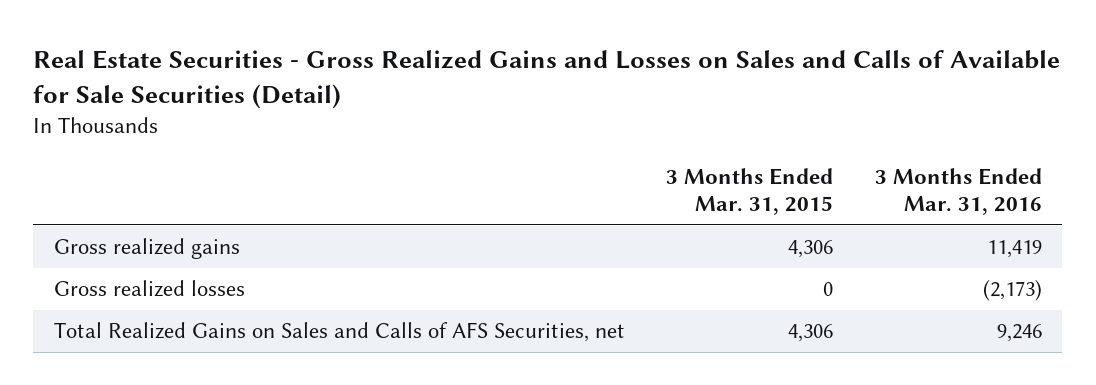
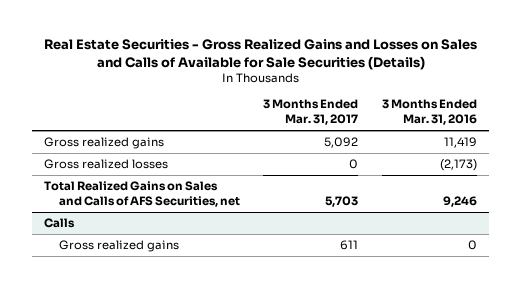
- Real Estate Securities - Gross Realized Gains and Losses on Sales and Calls of Available for Sale Securities (Detail)
+ Real Estate Securities - Gross Realized Gains and Losses on Sales and Calls of Available for Sale Securities (Details)
- | 3 Months Ended Mar. 31, 2015 | 3 Months Ended Mar. 31, 2016
+ | 3 Months Ended Mar. 31, 2017 | 3 Months Ended Mar. 31, 2016
+ Calls
+ Gross realized gains | 611 | 0

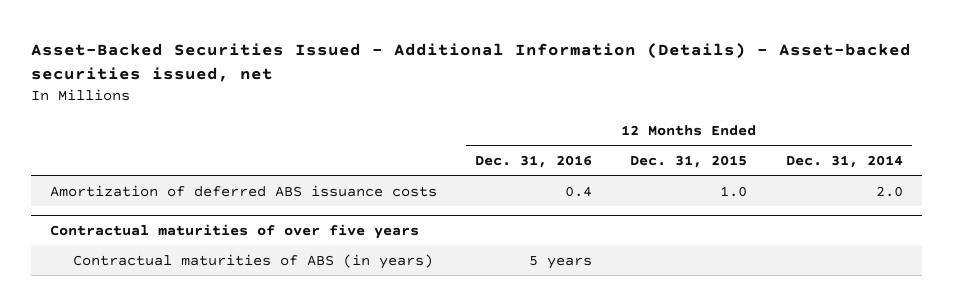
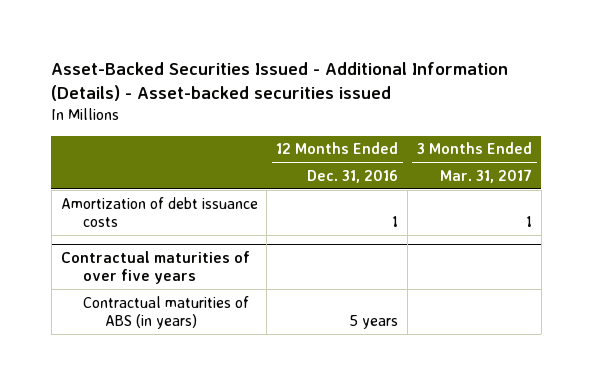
- Asset-Backed Securities Issued - Additional Information (Details) - Asset-backed securities issued, net
+ Asset-Backed Securities Issued - Additional Information (Details) - Asset-backed securities issued
- | 12 Months Ended Dec. 31, 2016 | 12 Months Ended Dec. 31, 2015 | 12 Months Ended Dec. 31, 2014
+ | 12 Months Ended Dec. 31, 2016 | 3 Months Ended Mar. 31, 2017
- Amortization of deferred ABS issuance costs | 0.4 | 1.0 | 2.0
+ Amortization of debt issuance costs | 1 | 1

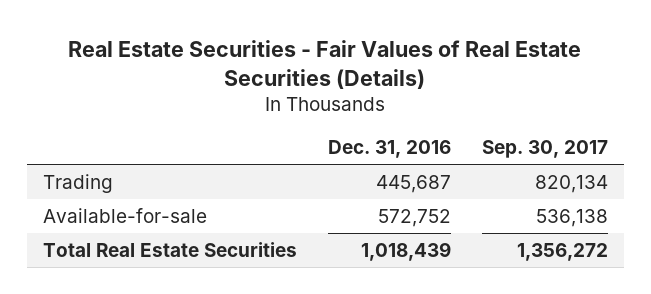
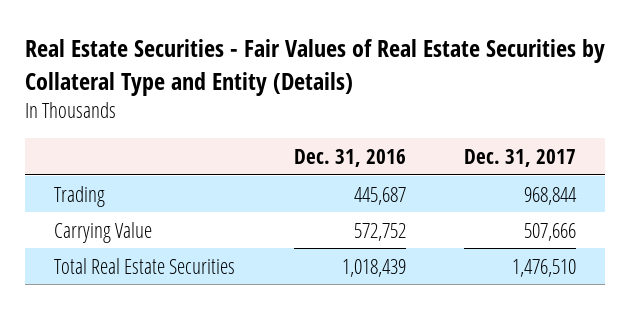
- Real Estate Securities - Fair Values of Real Estate Securities (Details)
+ Real Estate Securities - Fair Values of Real Estate Securities by Collateral Type and Entity (Details)
- | Dec. 31, 2016 | Sep. 30, 2017
+ | Dec. 31, 2016 | Dec. 31, 2017
- Available-for-sale | 572,752 | 536,138
+ Carrying Value | 572,752 | 507,666

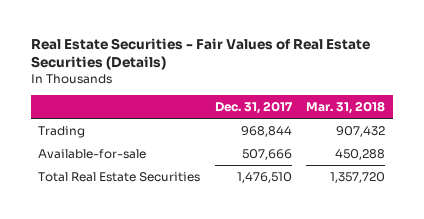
- Real Estate Securities - Fair Values of Real Estate Securities by Collateral Type and Entity (Details)
+ Real Estate Securities - Fair Values of Real Estate Securities (Details)
- | Dec. 31, 2016 | Dec. 31, 2017
+ | Dec. 31, 2017 | Mar. 31, 2018
- Carrying Value | 572,752 | 507,666
+ Available-for-sale | 507,666 | 450,288

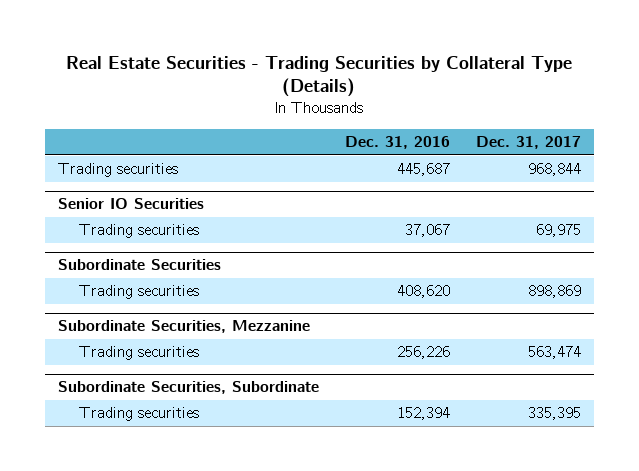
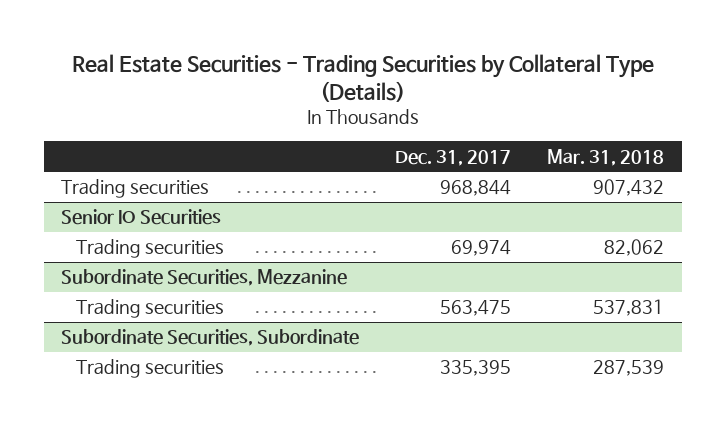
- | Dec. 31, 2016 | Dec. 31, 2017
+ | Dec. 31, 2017 | Mar. 31, 2018
@ Senior IO Securities
- Trading securities | 37,067 | 69,975
- Subordinate Securities
- Trading securities | 408,620 | 898,869
@ Senior IO Securities
+ Trading securities | 69,974 | 82,062
@ Subordinate Securities, Mezzanine
- Trading securities | 256,226 | 563,474
+ Trading securities | 563,475 | 537,831

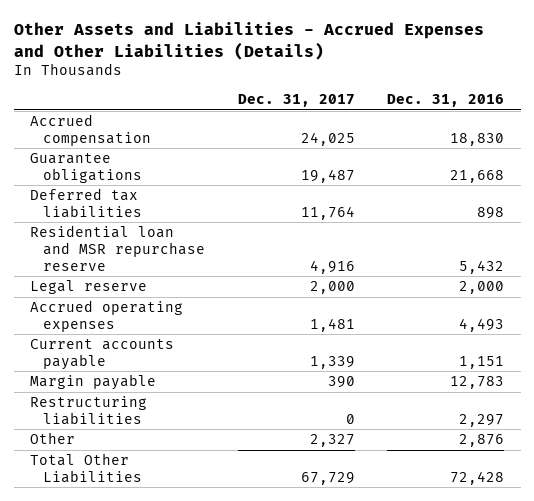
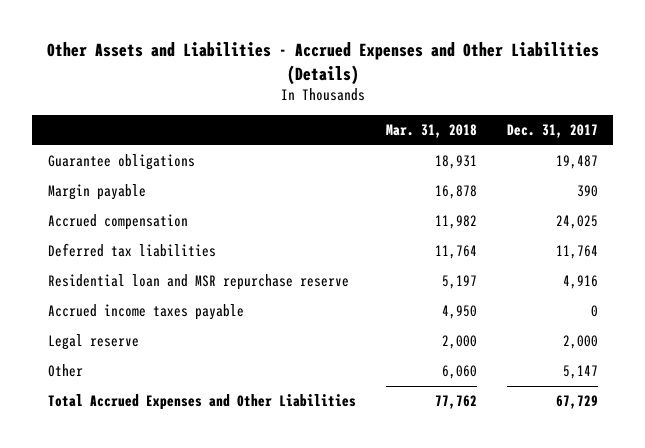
- | Dec. 31, 2017 | Dec. 31, 2016
+ | Mar. 31, 2018 | Dec. 31, 2017
moved up: Margin payable | 16,878 | 390
moved down: Accrued compensation | 11,982 | 24,025
+ Accrued income taxes payable | 4,950 | 0
- Accrued operating expenses | 1,481 | 4,493
- Current accounts payable | 1,339 | 1,151
- Restructuring liabilities | 0 | 2,297
- Other | 2,327 | 2,876
- Total Other Liabilities | 67,729 | 72,428
+ Other | 6,060 | 5,147
+ Total Accrued Expenses and Other Liabilities | 77,762 | 67,729

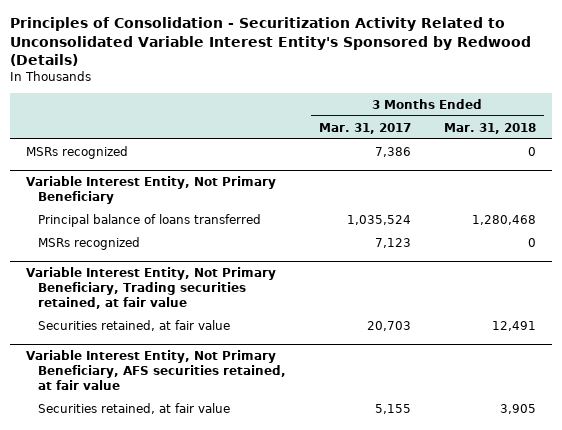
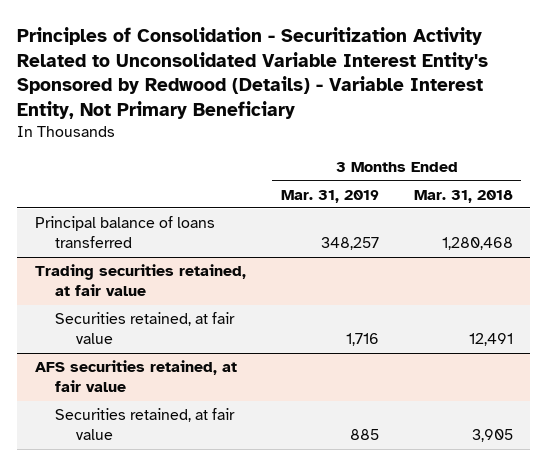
- Principles of Consolidation - Securitization Activity Related to Unconsolidated Variable Interest Entity's Sponsored by Redwood (Details)
+ Principles of Consolidation - Securitization Activity Related to Unconsolidated Variable Interest Entity's Sponsored by Redwood (Details) - Variable Interest Entity, Not Primary Beneficiary
- | 3 Months Ended Mar. 31, 2017 | 3 Months Ended Mar. 31, 2018
+ | 3 Months Ended Mar. 31, 2019 | 3 Months Ended Mar. 31, 2018
- MSRs recognized | 7,386 | 0
- Variable Interest Entity, Not Primary Beneficiary
- MSRs recognized | 7,123 | 0
- Variable Interest Entity, Not Primary Beneficiary, Trading securities retained, at fair value
+ Trading securities retained, at fair value
- Variable Interest Entity, Not Primary Beneficiary, AFS securities retained, at fair value
+ AFS securities retained, at fair value

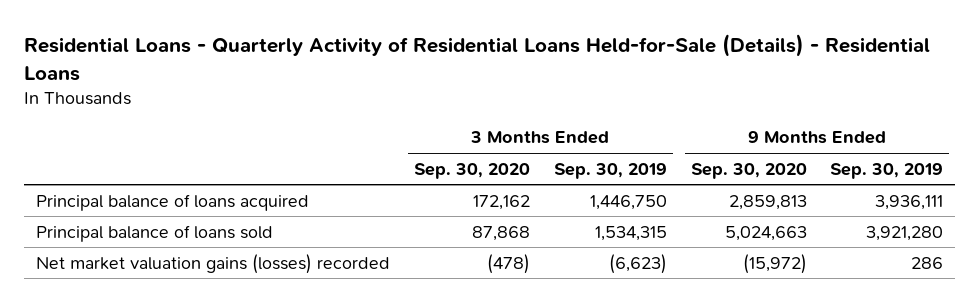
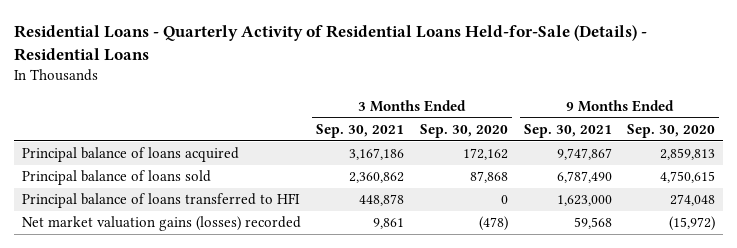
- | 3 Months Ended Sep. 30, 2020 | 3 Months Ended Sep. 30, 2019 | 9 Months Ended Sep. 30, 2020 | 9 Months Ended Sep. 30, 2019
+ | 3 Months Ended Sep. 30, 2021 | 3 Months Ended Sep. 30, 2020 | 9 Months Ended Sep. 30, 2021 | 9 Months Ended Sep. 30, 2020
- Principal balance of loans sold | 87,868 | 1,534,315 | 5,024,663 | 3,921,280
+ Principal balance of loans sold | 2,360,862 | 87,868 | 6,787,490 | 4,750,615
+ Principal balance of loans transferred to HFI | 448,878 | 0 | 1,623,000 | 274,048

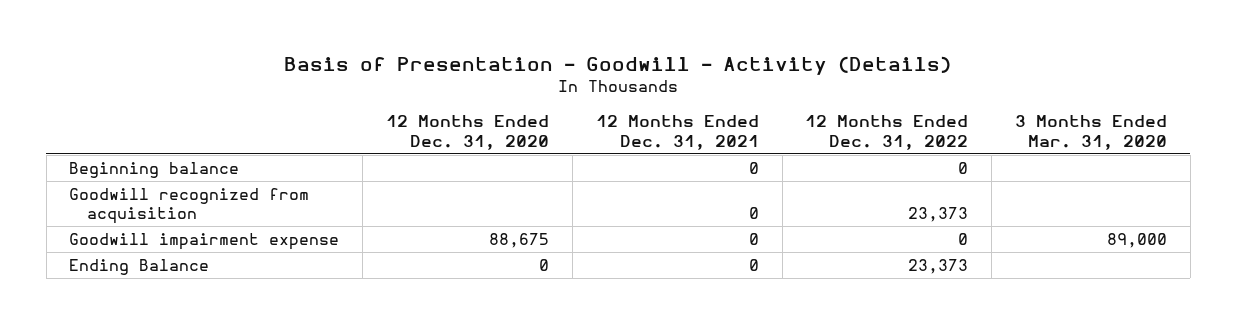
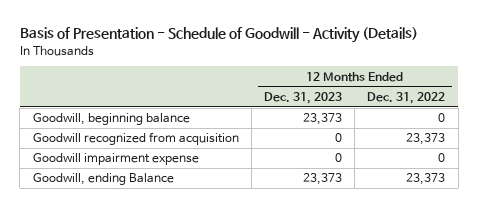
- Basis of Presentation - Goodwill - Activity (Details)
+ Basis of Presentation - Schedule of Goodwill - Activity (Details)
- | 12 Months Ended Dec. 31, 2020 | 12 Months Ended Dec. 31, 2021 | 12 Months Ended Dec. 31, 2022 | 3 Months Ended Mar. 31, 2020
+ | 12 Months Ended Dec. 31, 2023 | 12 Months Ended Dec. 31, 2022
- Beginning balance | | 0 | 0 |
+ Goodwill, beginning balance | 23,373 | 0
- Ending Balance | 0 | 0 | 23,373 |
+ Goodwill, ending Balance | 23,373 | 23,373

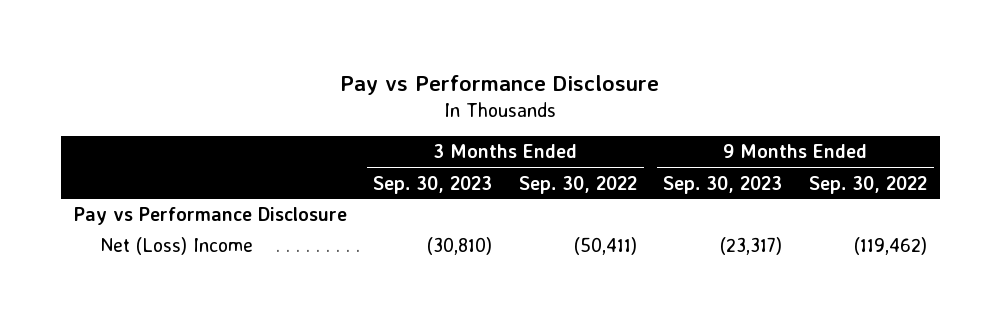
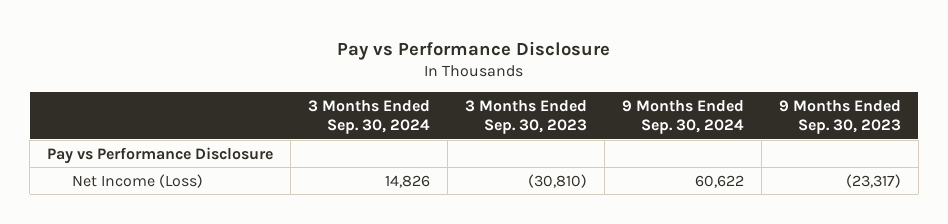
- | 3 Months Ended Sep. 30, 2023 | 3 Months Ended Sep. 30, 2022 | 9 Months Ended Sep. 30, 2023 | 9 Months Ended Sep. 30, 2022
+ | 3 Months Ended Sep. 30, 2024 | 3 Months Ended Sep. 30, 2023 | 9 Months Ended Sep. 30, 2024 | 9 Months Ended Sep. 30, 2023
- Net (Loss) Income | (30,810) | (50,411) | (23,317) | (119,462)
+ Net Income (Loss) | 14,826 | (30,810) | 60,622 | (23,317)

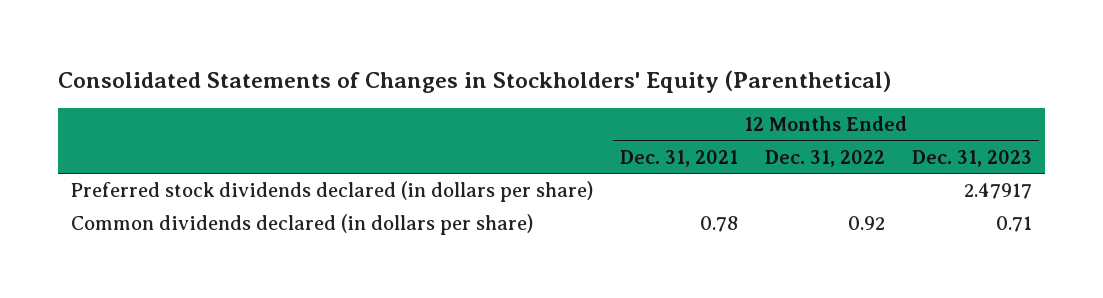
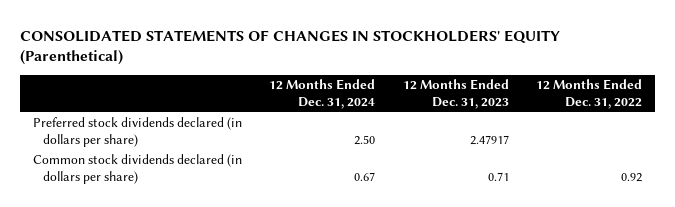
- Consolidated Statements of Changes in Stockholders' Equity (Parenthetical)
+ CONSOLIDATED STATEMENTS OF CHANGES IN STOCKHOLDERS' EQUITY (Parenthetical)
- | 12 Months Ended Dec. 31, 2021 | 12 Months Ended Dec. 31, 2022 | 12 Months Ended Dec. 31, 2023
+ | 12 Months Ended Dec. 31, 2024 | 12 Months Ended Dec. 31, 2023 | 12 Months Ended Dec. 31, 2022
- Common dividends declared (in dollars per share) | 0.78 | 0.92 | 0.71
+ Common stock dividends declared (in dollars per share) | 0.67 | 0.71 | 0.92

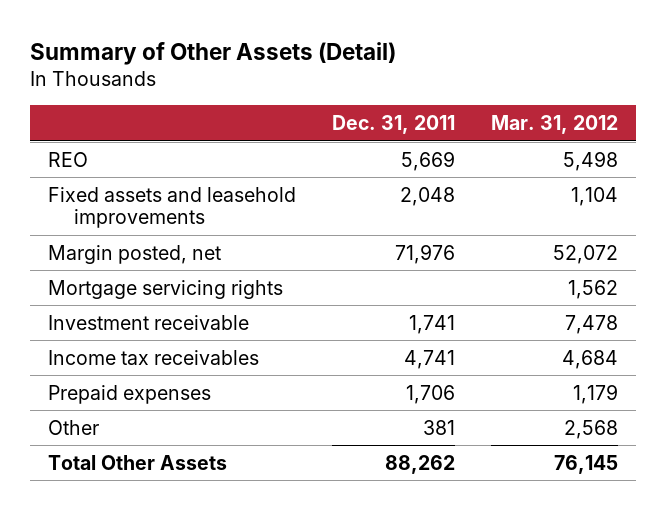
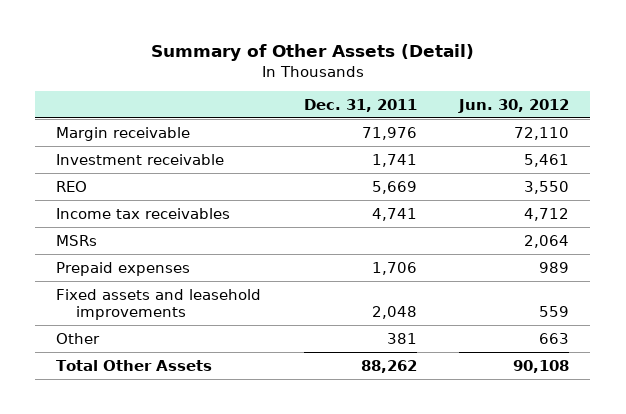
- | Dec. 31, 2011 | Mar. 31, 2012
+ | Dec. 31, 2011 | Jun. 30, 2012
- Margin posted, net | 71,976 | 52,072
- Mortgage servicing rights | | 1,562
+ Margin receivable | 71,976 | 72,110
moved down: REO | 5,669 | 3,550
+ MSRs | | 2,064
moved down: Fixed assets and leasehold improvements | 2,048 | 559

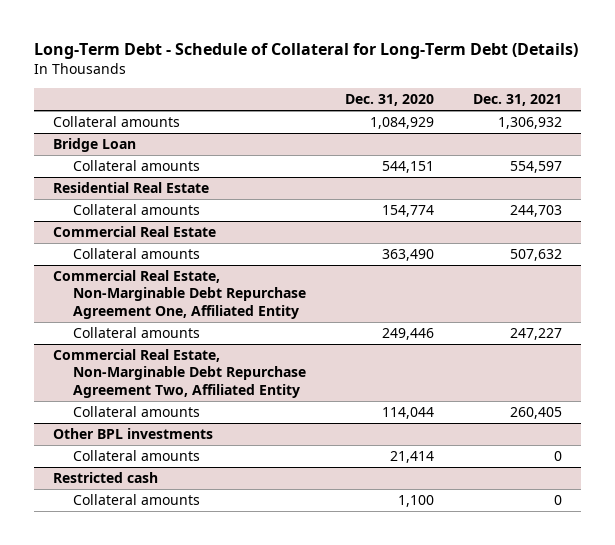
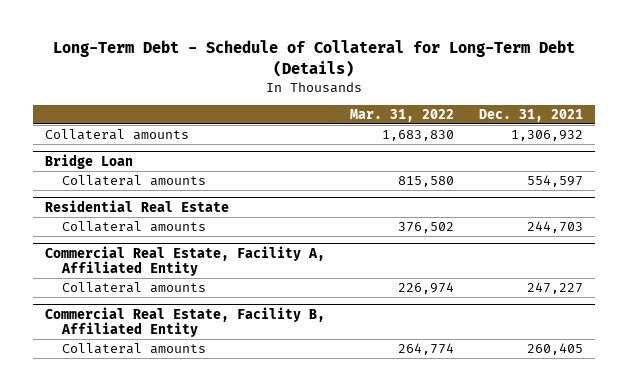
- | Dec. 31, 2020 | Dec. 31, 2021
+ | Mar. 31, 2022 | Dec. 31, 2021
- Commercial Real Estate
- Collateral amounts | 363,490 | 507,632
- Commercial Real Estate, Non-Marginable Debt Repurchase Agreement One, Affiliated Entity
+ Commercial Real Estate, Facility A, Affiliated Entity
- Commercial Real Estate, Non-Marginable Debt Repurchase Agreement Two, Affiliated Entity
+ Commercial Real Estate, Facility B, Affiliated Entity
- Other BPL investments
- Collateral amounts | 21,414 | 0
- Restricted cash
- Collateral amounts | 1,100 | 0

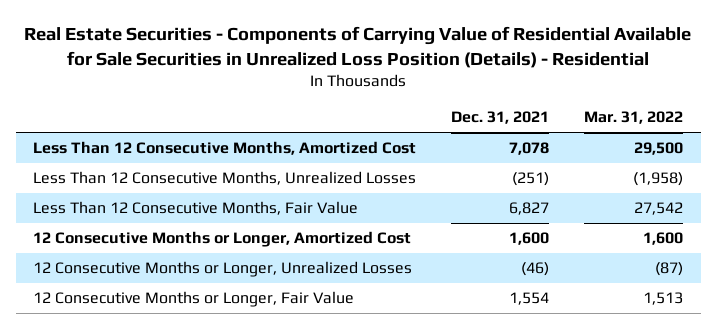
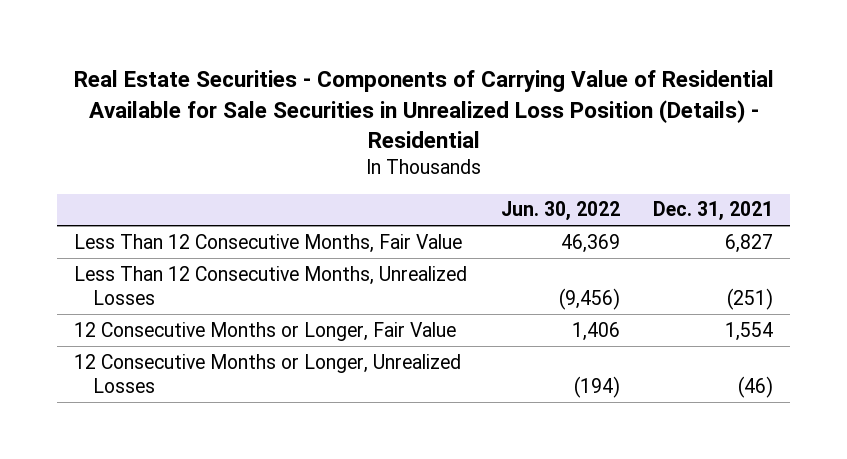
- | Dec. 31, 2021 | Mar. 31, 2022
+ | Jun. 30, 2022 | Dec. 31, 2021
- Less Than 12 Consecutive Months, Amortized Cost | 7,078 | 29,500
- 12 Consecutive Months or Longer, Amortized Cost | 1,600 | 1,600
moved down: Less Than 12 Consecutive Months, Unrealized Losses | (9,456) | (251)
moved down: 12 Consecutive Months or Longer, Unrealized Losses | (194) | (46)

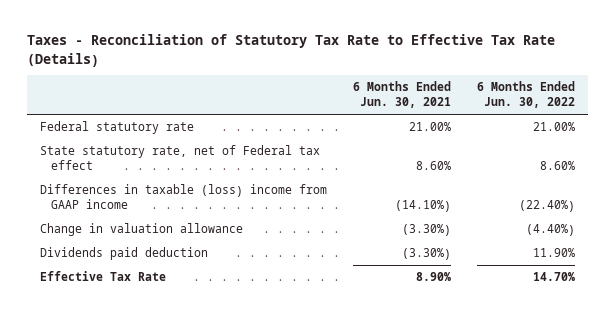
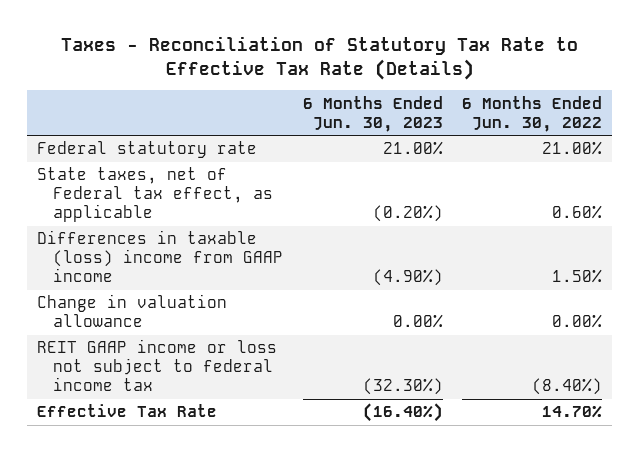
- | 6 Months Ended Jun. 30, 2021 | 6 Months Ended Jun. 30, 2022
+ | 6 Months Ended Jun. 30, 2023 | 6 Months Ended Jun. 30, 2022
- State statutory rate, net of Federal tax effect | 8.60% | 8.60%
- Differences in taxable (loss) income from GAAP income | (14.10%) | (22.40%)
- Change in valuation allowance | (3.30%) | (4.40%)
- Dividends paid deduction | (3.30%) | 11.90%
+ State taxes, net of Federal tax effect, as applicable | (0.20%) | 0.60%
+ Differences in taxable (loss) income from GAAP income | (4.90%) | 1.50%
+ Change in valuation allowance | 0.00% | 0.00%
+ REIT GAAP income or loss not subject to federal income tax | (32.30%) | (8.40%)

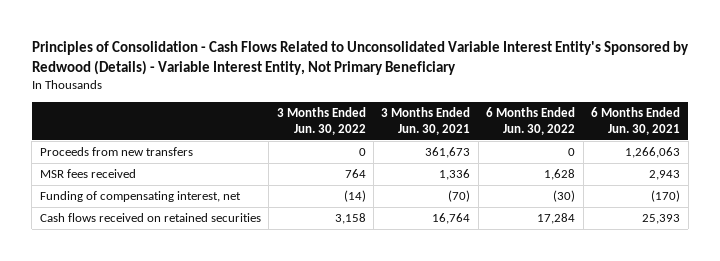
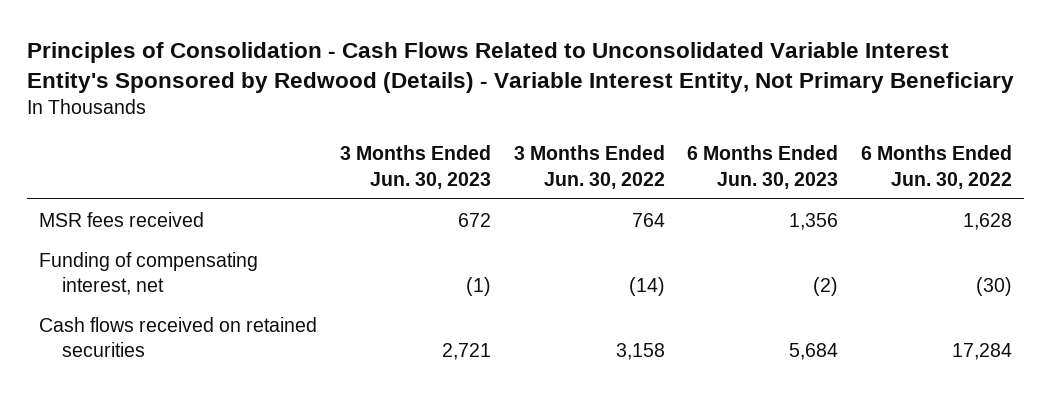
- | 3 Months Ended Jun. 30, 2022 | 3 Months Ended Jun. 30, 2021 | 6 Months Ended Jun. 30, 2022 | 6 Months Ended Jun. 30, 2021
+ | 3 Months Ended Jun. 30, 2023 | 3 Months Ended Jun. 30, 2022 | 6 Months Ended Jun. 30, 2023 | 6 Months Ended Jun. 30, 2022
- Proceeds from new transfers | 0 | 361,673 | 0 | 1,266,063

